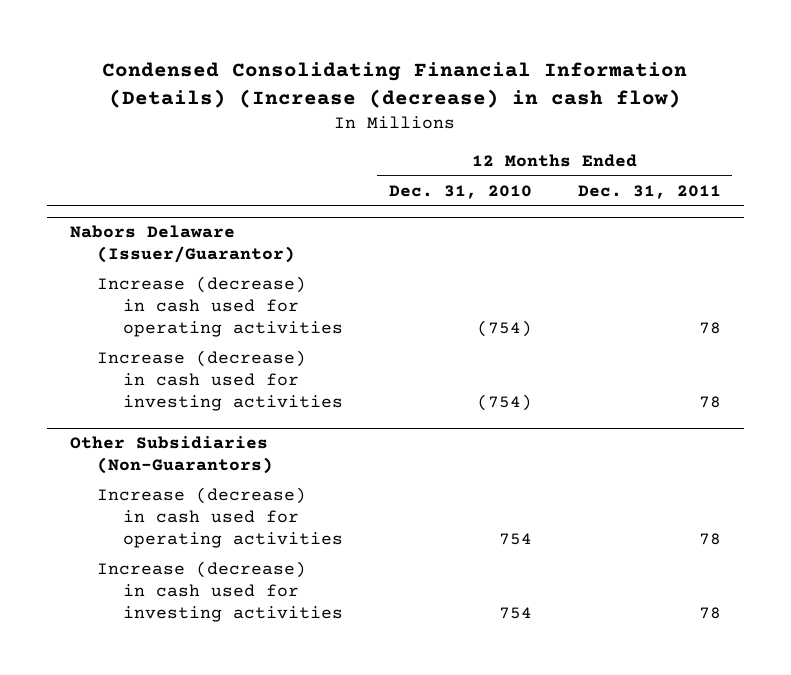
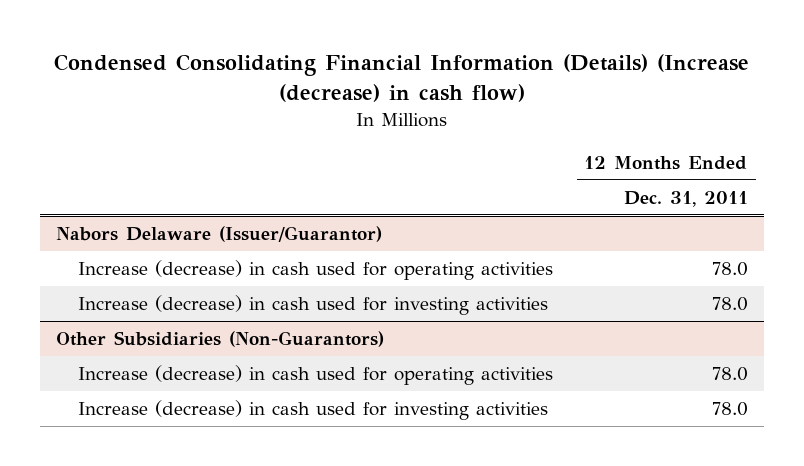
- | 12 Months Ended Dec. 31, 2010 | 12 Months Ended Dec. 31, 2011
+ | 12 Months Ended Dec. 31, 2011
@ Nabors Delaware (Issuer/Guarantor)
- Increase (decrease) in cash used for operating activities | (754) | 78
- Increase (decrease) in cash used for investing activities | (754) | 78
+ Increase (decrease) in cash used for operating activities | 78.0
+ Increase (decrease) in cash used for investing activities | 78.0
@ Other Subsidiaries (Non-Guarantors)
- Increase (decrease) in cash used for operating activities | 754 | 78
- Increase (decrease) in cash used for investing activities | 754 | 78
+ Increase (decrease) in cash used for operating activities | 78.0
+ Increase (decrease) in cash used for investing activities | 78.0

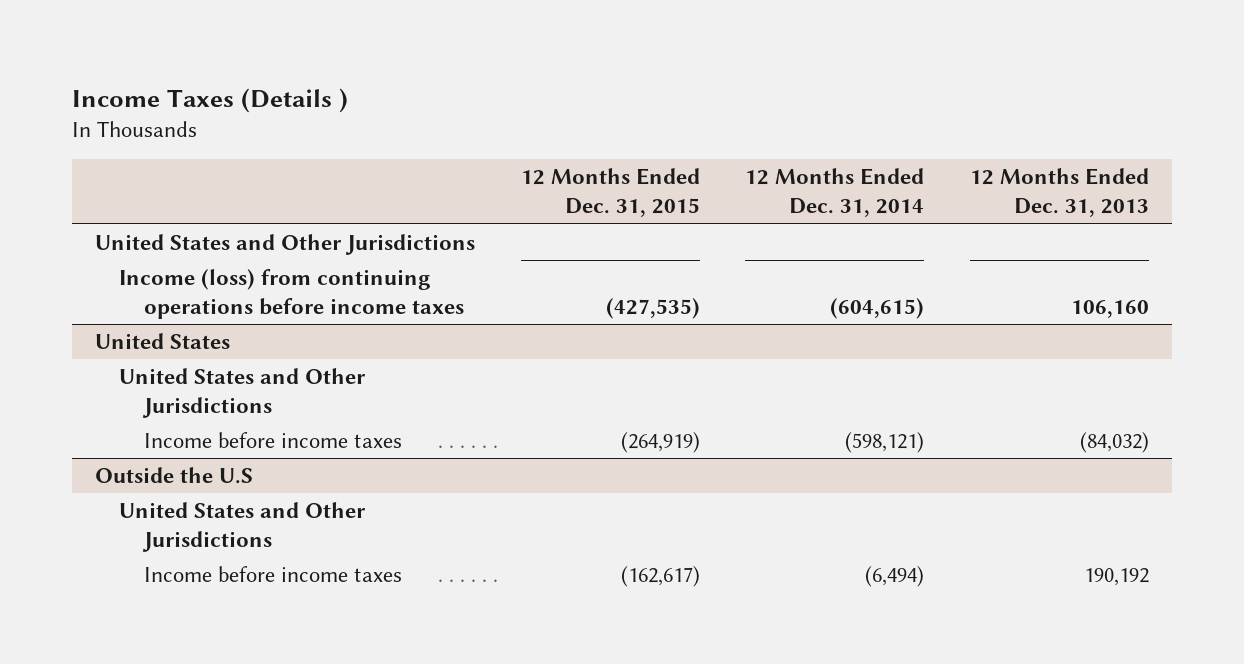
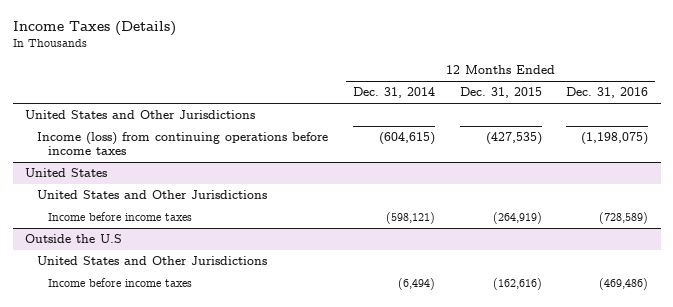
- Income Taxes (Details )
+ Income Taxes (Details)
- | 12 Months Ended Dec. 31, 2015 | 12 Months Ended Dec. 31, 2014 | 12 Months Ended Dec. 31, 2013
+ | 12 Months Ended Dec. 31, 2014 | 12 Months Ended Dec. 31, 2015 | 12 Months Ended Dec. 31, 2016
@ Outside the U.S
- Income before income taxes | (162,617) | (6,494) | 190,192
+ Income before income taxes | (6,494) | (162,616) | (469,486)

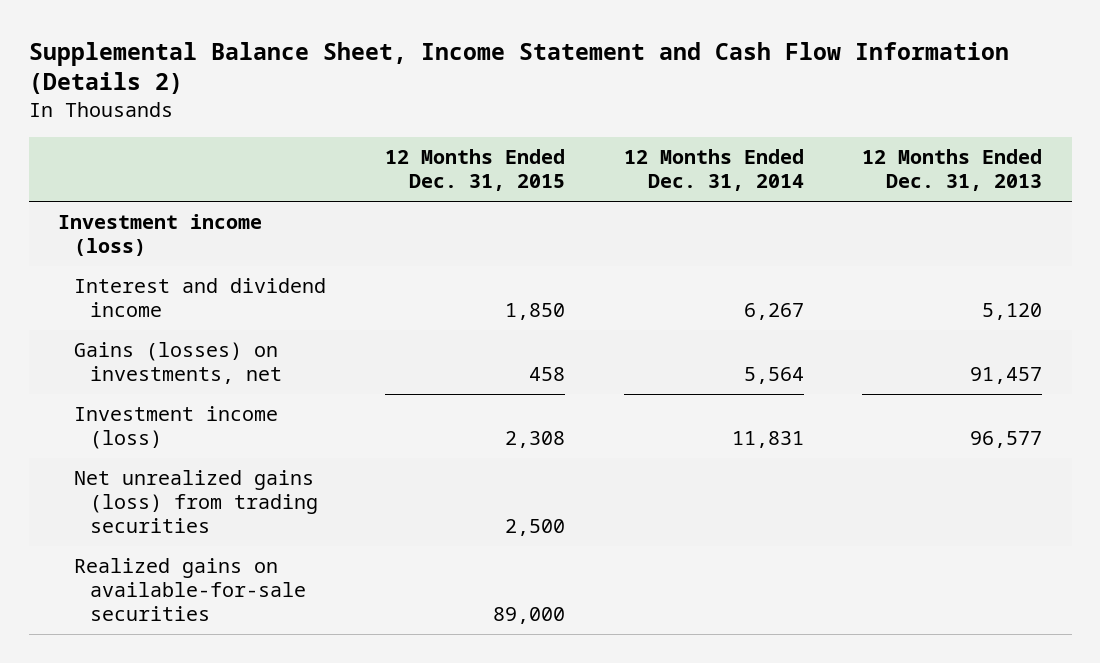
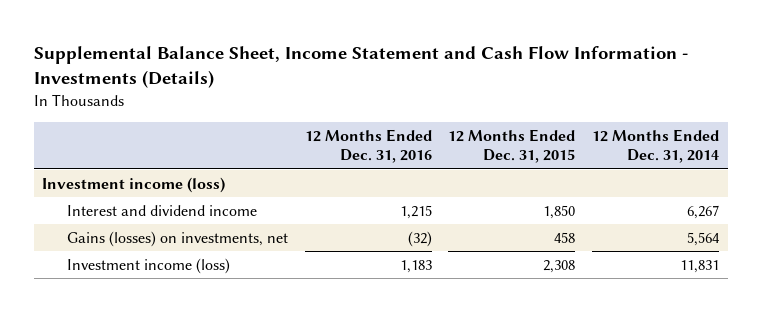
- Supplemental Balance Sheet, Income Statement and Cash Flow Information (Details 2)
+ Supplemental Balance Sheet, Income Statement and Cash Flow Information - Investments (Details)
- | 12 Months Ended Dec. 31, 2015 | 12 Months Ended Dec. 31, 2014 | 12 Months Ended Dec. 31, 2013
+ | 12 Months Ended Dec. 31, 2016 | 12 Months Ended Dec. 31, 2015 | 12 Months Ended Dec. 31, 2014
- Net unrealized gains (loss) from trading securities | 2,500 | |
- Realized gains on available-for-sale securities | 89,000 | |

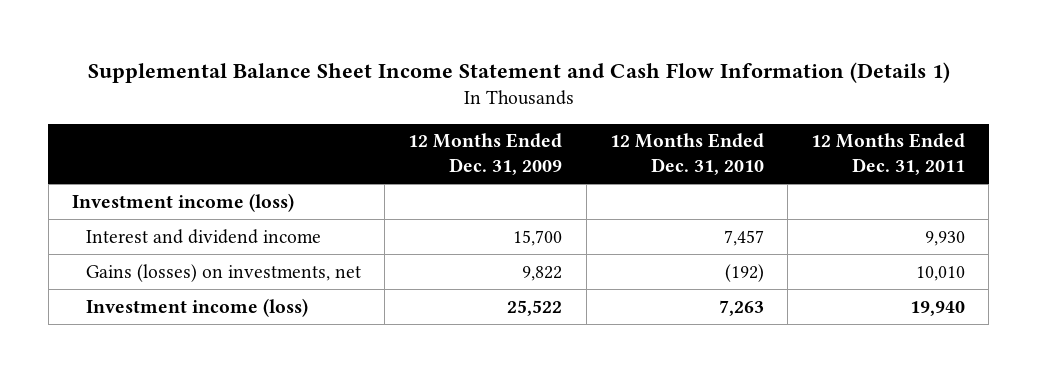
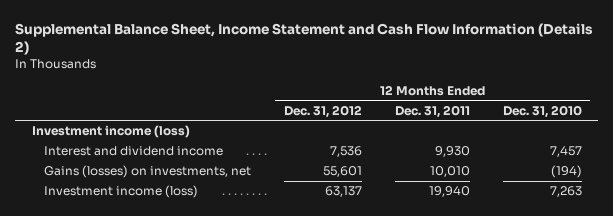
- Supplemental Balance Sheet Income Statement and Cash Flow Information (Details 1)
+ Supplemental Balance Sheet, Income Statement and Cash Flow Information (Details 2)
- | 12 Months Ended Dec. 31, 2009 | 12 Months Ended Dec. 31, 2010 | 12 Months Ended Dec. 31, 2011
+ | 12 Months Ended Dec. 31, 2012 | 12 Months Ended Dec. 31, 2011 | 12 Months Ended Dec. 31, 2010
- Gains (losses) on investments, net | 9,822 | (192) | 10,010
+ Gains (losses) on investments, net | 55,601 | 10,010 | (194)

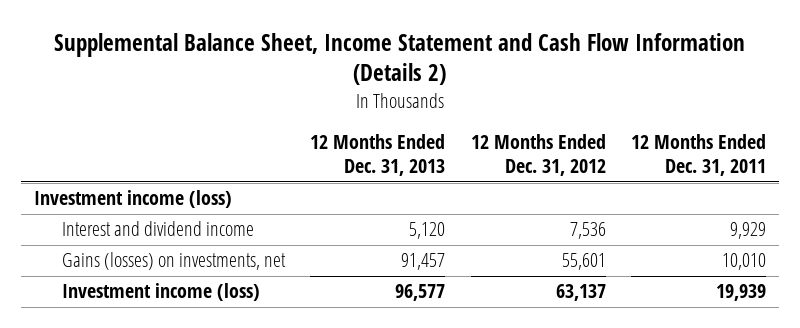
- | 12 Months Ended Dec. 31, 2012 | 12 Months Ended Dec. 31, 2011 | 12 Months Ended Dec. 31, 2010
+ | 12 Months Ended Dec. 31, 2013 | 12 Months Ended Dec. 31, 2012 | 12 Months Ended Dec. 31, 2011
- Interest and dividend income | 7,536 | 9,930 | 7,457
+ Interest and dividend income | 5,120 | 7,536 | 9,929
- Investment income (loss) | 63,137 | 19,940 | 7,263
+ Investment income (loss) | 96,577 | 63,137 | 19,939

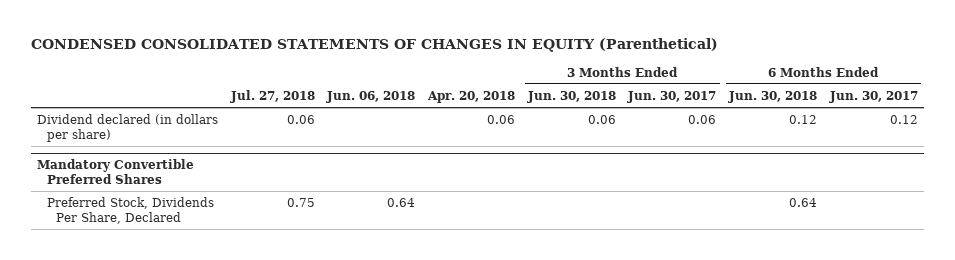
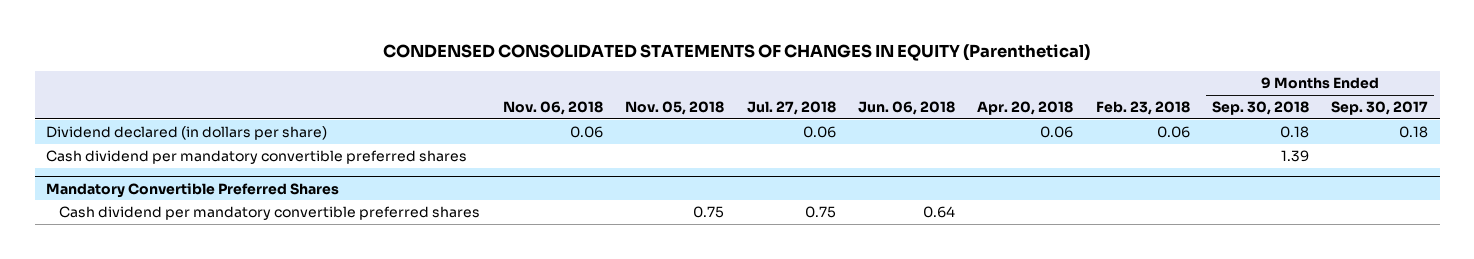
- | Jul. 27, 2018 | Jun. 06, 2018 | Apr. 20, 2018 | 3 Months Ended Jun. 30, 2018 | 3 Months Ended Jun. 30, 2017 | 6 Months Ended Jun. 30, 2018 | 6 Months Ended Jun. 30, 2017
+ | Nov. 06, 2018 | Nov. 05, 2018 | Jul. 27, 2018 | Jun. 06, 2018 | Apr. 20, 2018 | Feb. 23, 2018 | 9 Months Ended Sep. 30, 2018 | 9 Months Ended Sep. 30, 2017
+ Cash dividend per mandatory convertible preferred shares | | | | | | | 1.39 |
@ Mandatory Convertible Preferred Shares
- Preferred Stock, Dividends Per Share, Declared | 0.75 | 0.64 | | | | 0.64 |
+ Cash dividend per mandatory convertible preferred shares | | 0.75 | 0.75 | 0.64 | | | |

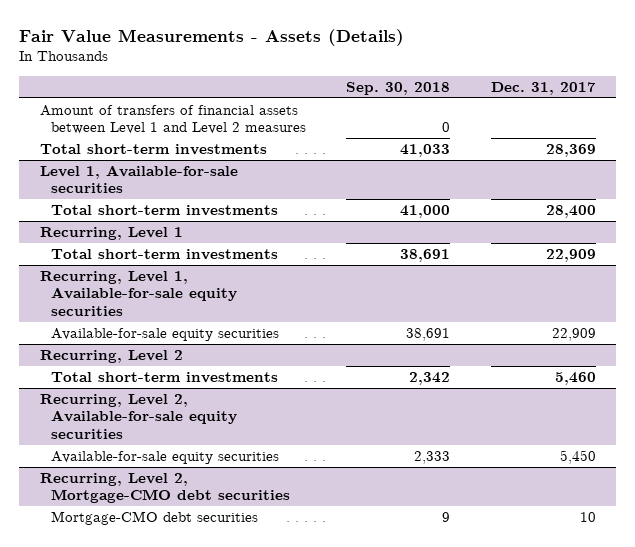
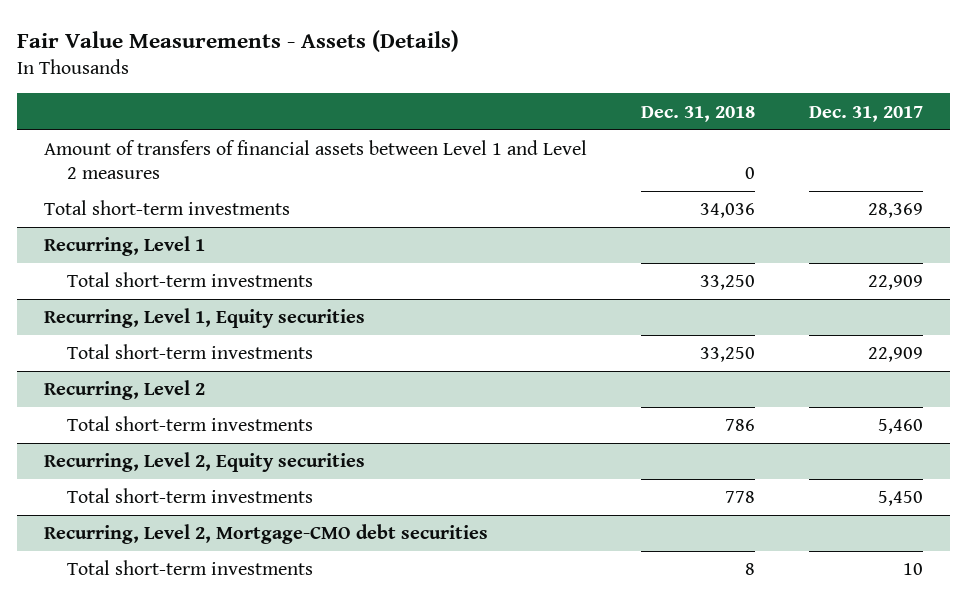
- | Sep. 30, 2018 | Dec. 31, 2017
+ | Dec. 31, 2018 | Dec. 31, 2017
- Level 1, Available-for-sale securities
- Total short-term investments | 41,000 | 28,400
- Recurring, Level 1, Available-for-sale equity securities
- Available-for-sale equity securities | 38,691 | 22,909
+ Recurring, Level 1, Equity securities
+ Total short-term investments | 33,250 | 22,909
- Recurring, Level 2, Available-for-sale equity securities
- Available-for-sale equity securities | 2,333 | 5,450
+ Recurring, Level 2, Equity securities
+ Total short-term investments | 778 | 5,450
@ Recurring, Level 2, Mortgage-CMO debt securities
- Mortgage-CMO debt securities | 9 | 10
+ Total short-term investments | 8 | 10

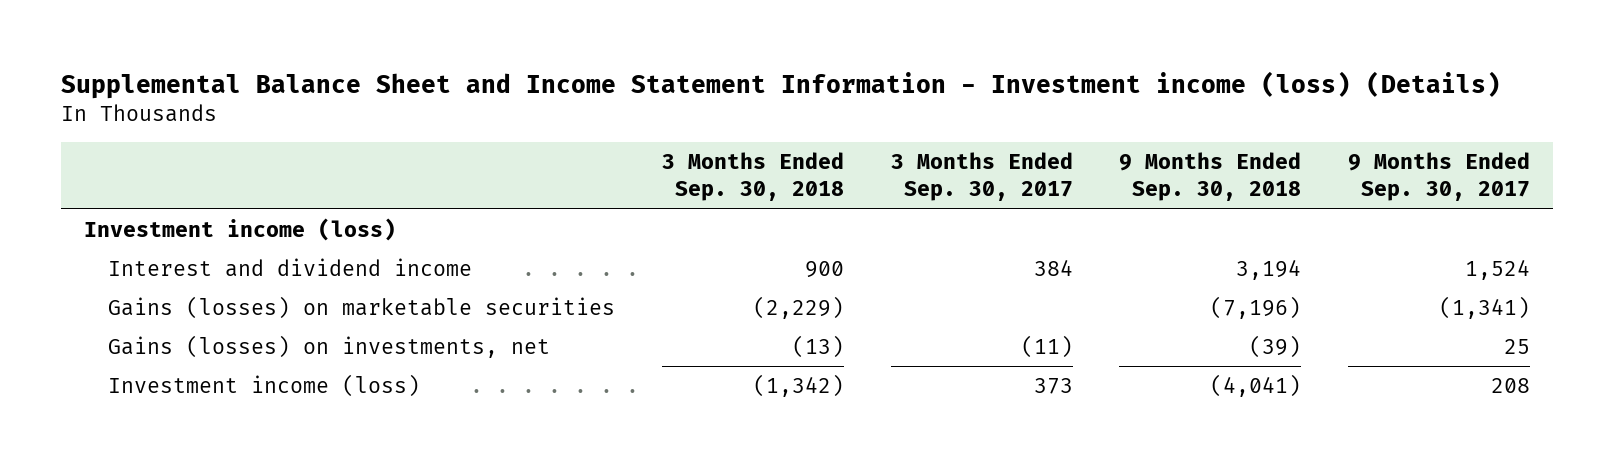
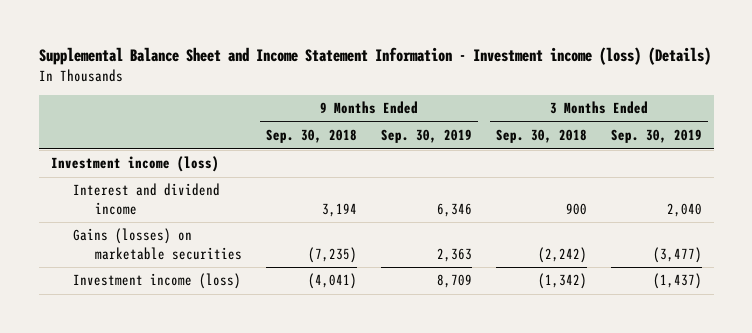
- | 3 Months Ended Sep. 30, 2018 | 3 Months Ended Sep. 30, 2017 | 9 Months Ended Sep. 30, 2018 | 9 Months Ended Sep. 30, 2017
+ | 9 Months Ended Sep. 30, 2018 | 9 Months Ended Sep. 30, 2019 | 3 Months Ended Sep. 30, 2018 | 3 Months Ended Sep. 30, 2019
- Gains (losses) on marketable securities | (2,229) | | (7,196) | (1,341)
- Gains (losses) on investments, net | (13) | (11) | (39) | 25
+ Gains (losses) on marketable securities | (7,235) | 2,363 | (2,242) | (3,477)

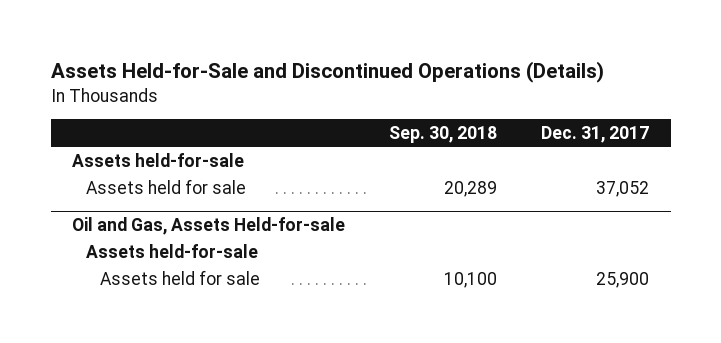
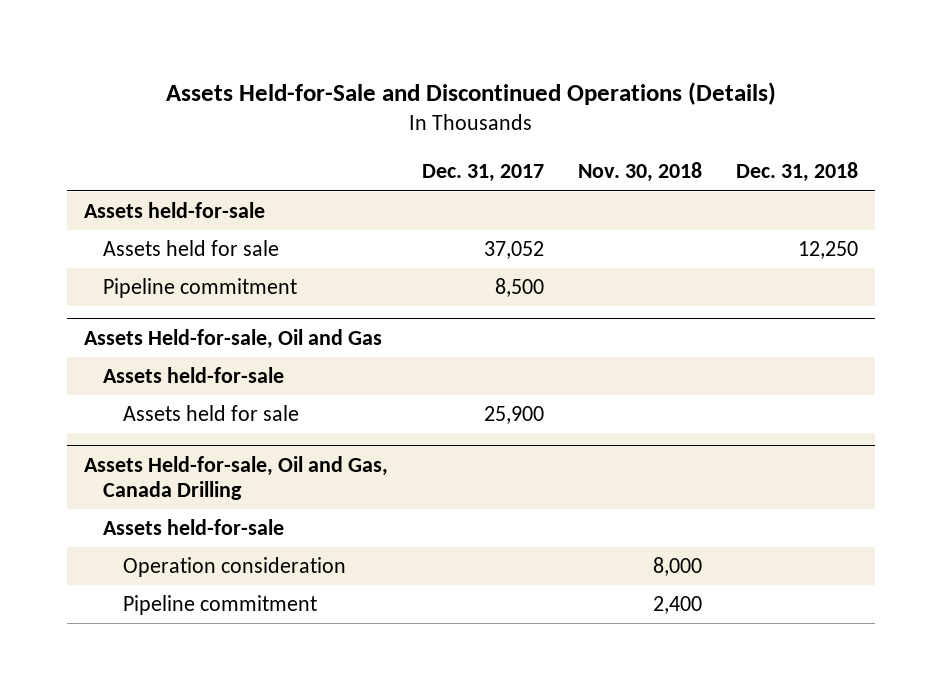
- | Sep. 30, 2018 | Dec. 31, 2017
+ | Dec. 31, 2017 | Nov. 30, 2018 | Dec. 31, 2018
- Oil and Gas, Assets Held-for-sale
+ Pipeline commitment | 8,500 | |
+ Assets Held-for-sale, Oil and Gas
+ Assets Held-for-sale, Oil and Gas, Canada Drilling
+ Assets held-for-sale
+ Operation consideration | | 8,000 |
+ Pipeline commitment | | 2,400 |

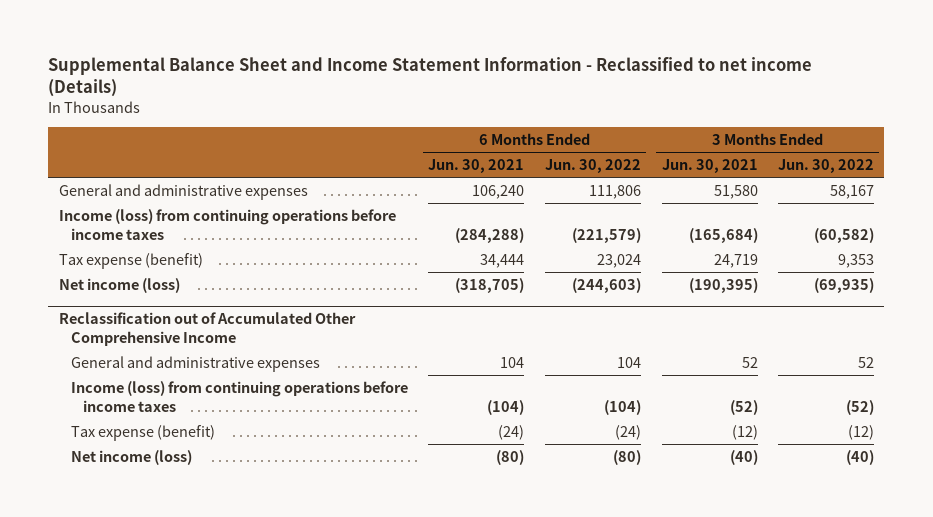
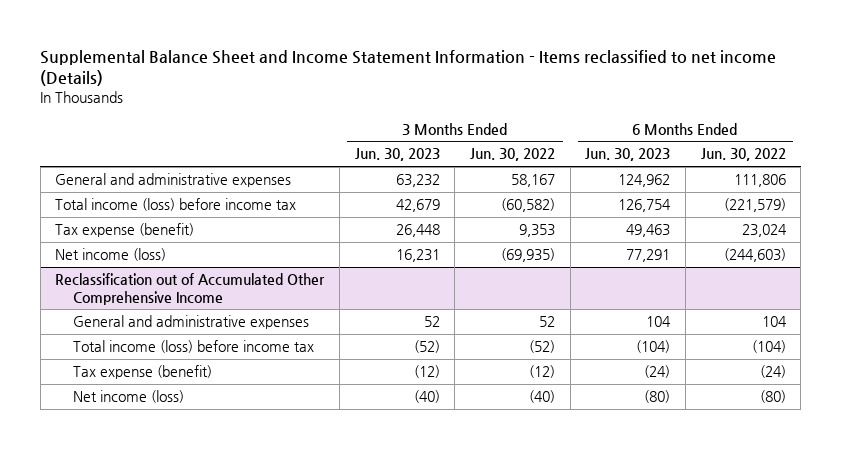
- Supplemental Balance Sheet and Income Statement Information - Reclassified to net income (Details)
+ Supplemental Balance Sheet and Income Statement Information - Items reclassified to net income (Details)
- | 6 Months Ended Jun. 30, 2021 | 6 Months Ended Jun. 30, 2022 | 3 Months Ended Jun. 30, 2021 | 3 Months Ended Jun. 30, 2022
+ | 3 Months Ended Jun. 30, 2023 | 3 Months Ended Jun. 30, 2022 | 6 Months Ended Jun. 30, 2023 | 6 Months Ended Jun. 30, 2022
- Income (loss) from continuing operations before income taxes | (284,288) | (221,579) | (165,684) | (60,582)
+ Total income (loss) before income tax | 42,679 | (60,582) | 126,754 | (221,579)
@ Reclassification out of Accumulated Other Comprehensive Income
- Income (loss) from continuing operations before income taxes | (104) | (104) | (52) | (52)
+ Total income (loss) before income tax | (52) | (52) | (104) | (104)

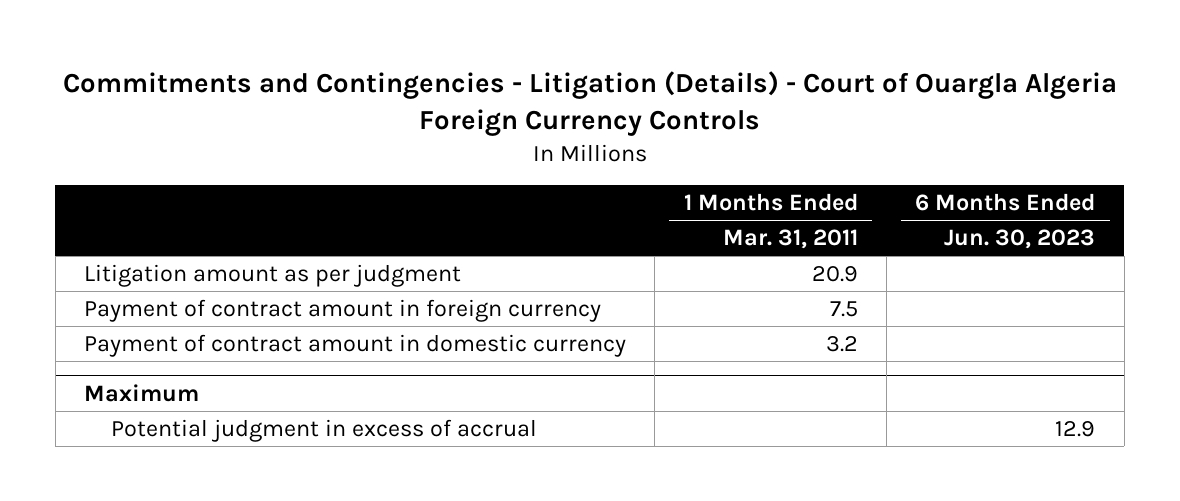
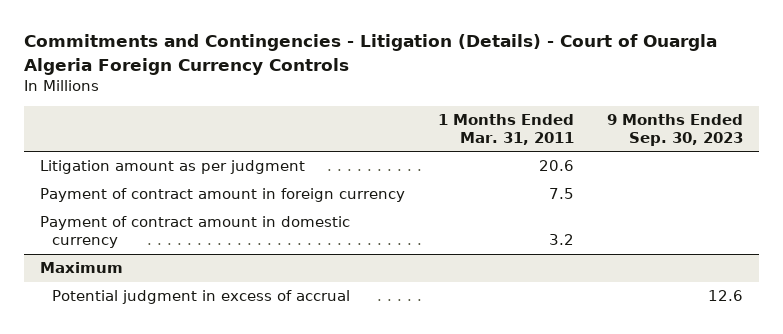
- | 1 Months Ended Mar. 31, 2011 | 6 Months Ended Jun. 30, 2023
+ | 1 Months Ended Mar. 31, 2011 | 9 Months Ended Sep. 30, 2023
- Litigation amount as per judgment | 20.9 |
+ Litigation amount as per judgment | 20.6 |

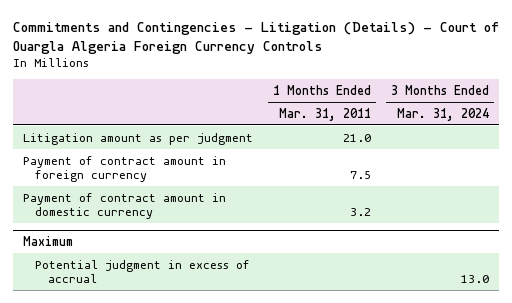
- | 1 Months Ended Mar. 31, 2011 | 9 Months Ended Sep. 30, 2023
+ | 1 Months Ended Mar. 31, 2011 | 3 Months Ended Mar. 31, 2024
- Litigation amount as per judgment | 20.6 |
+ Litigation amount as per judgment | 21.0 |

